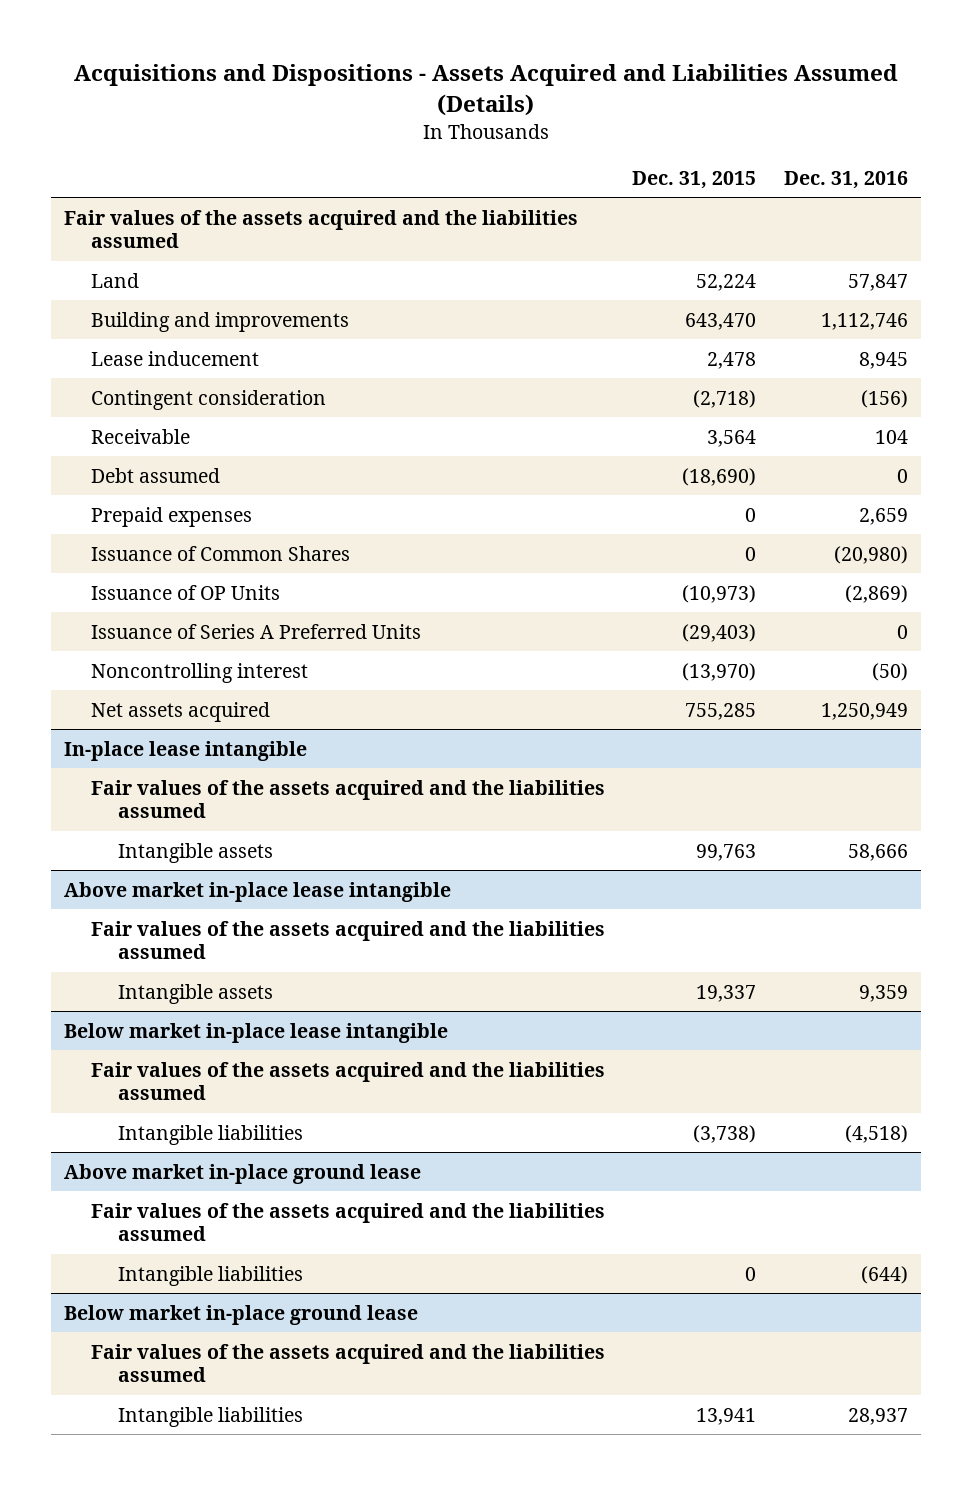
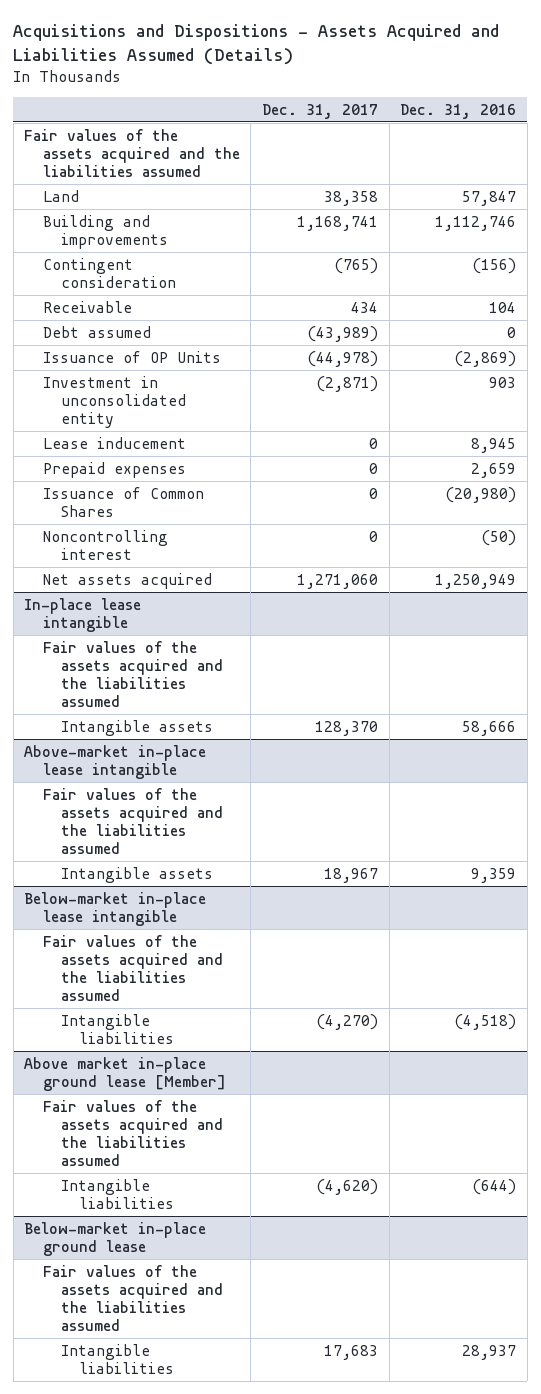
- | Dec. 31, 2015 | Dec. 31, 2016
+ | Dec. 31, 2017 | Dec. 31, 2016
moved up: Issuance of OP Units | (44,978) | (2,869)
+ Investment in unconsolidated entity | (2,871) | 903
moved down: Lease inducement | 0 | 8,945
- Issuance of Series A Preferred Units | (29,403) | 0
- Above market in-place lease intangible
+ Above-market in-place lease intangible
- Below market in-place lease intangible
+ Below-market in-place lease intangible
- Above market in-place ground lease
+ Above market in-place ground lease [Member]
- Below market in-place ground lease
+ Below-market in-place ground lease

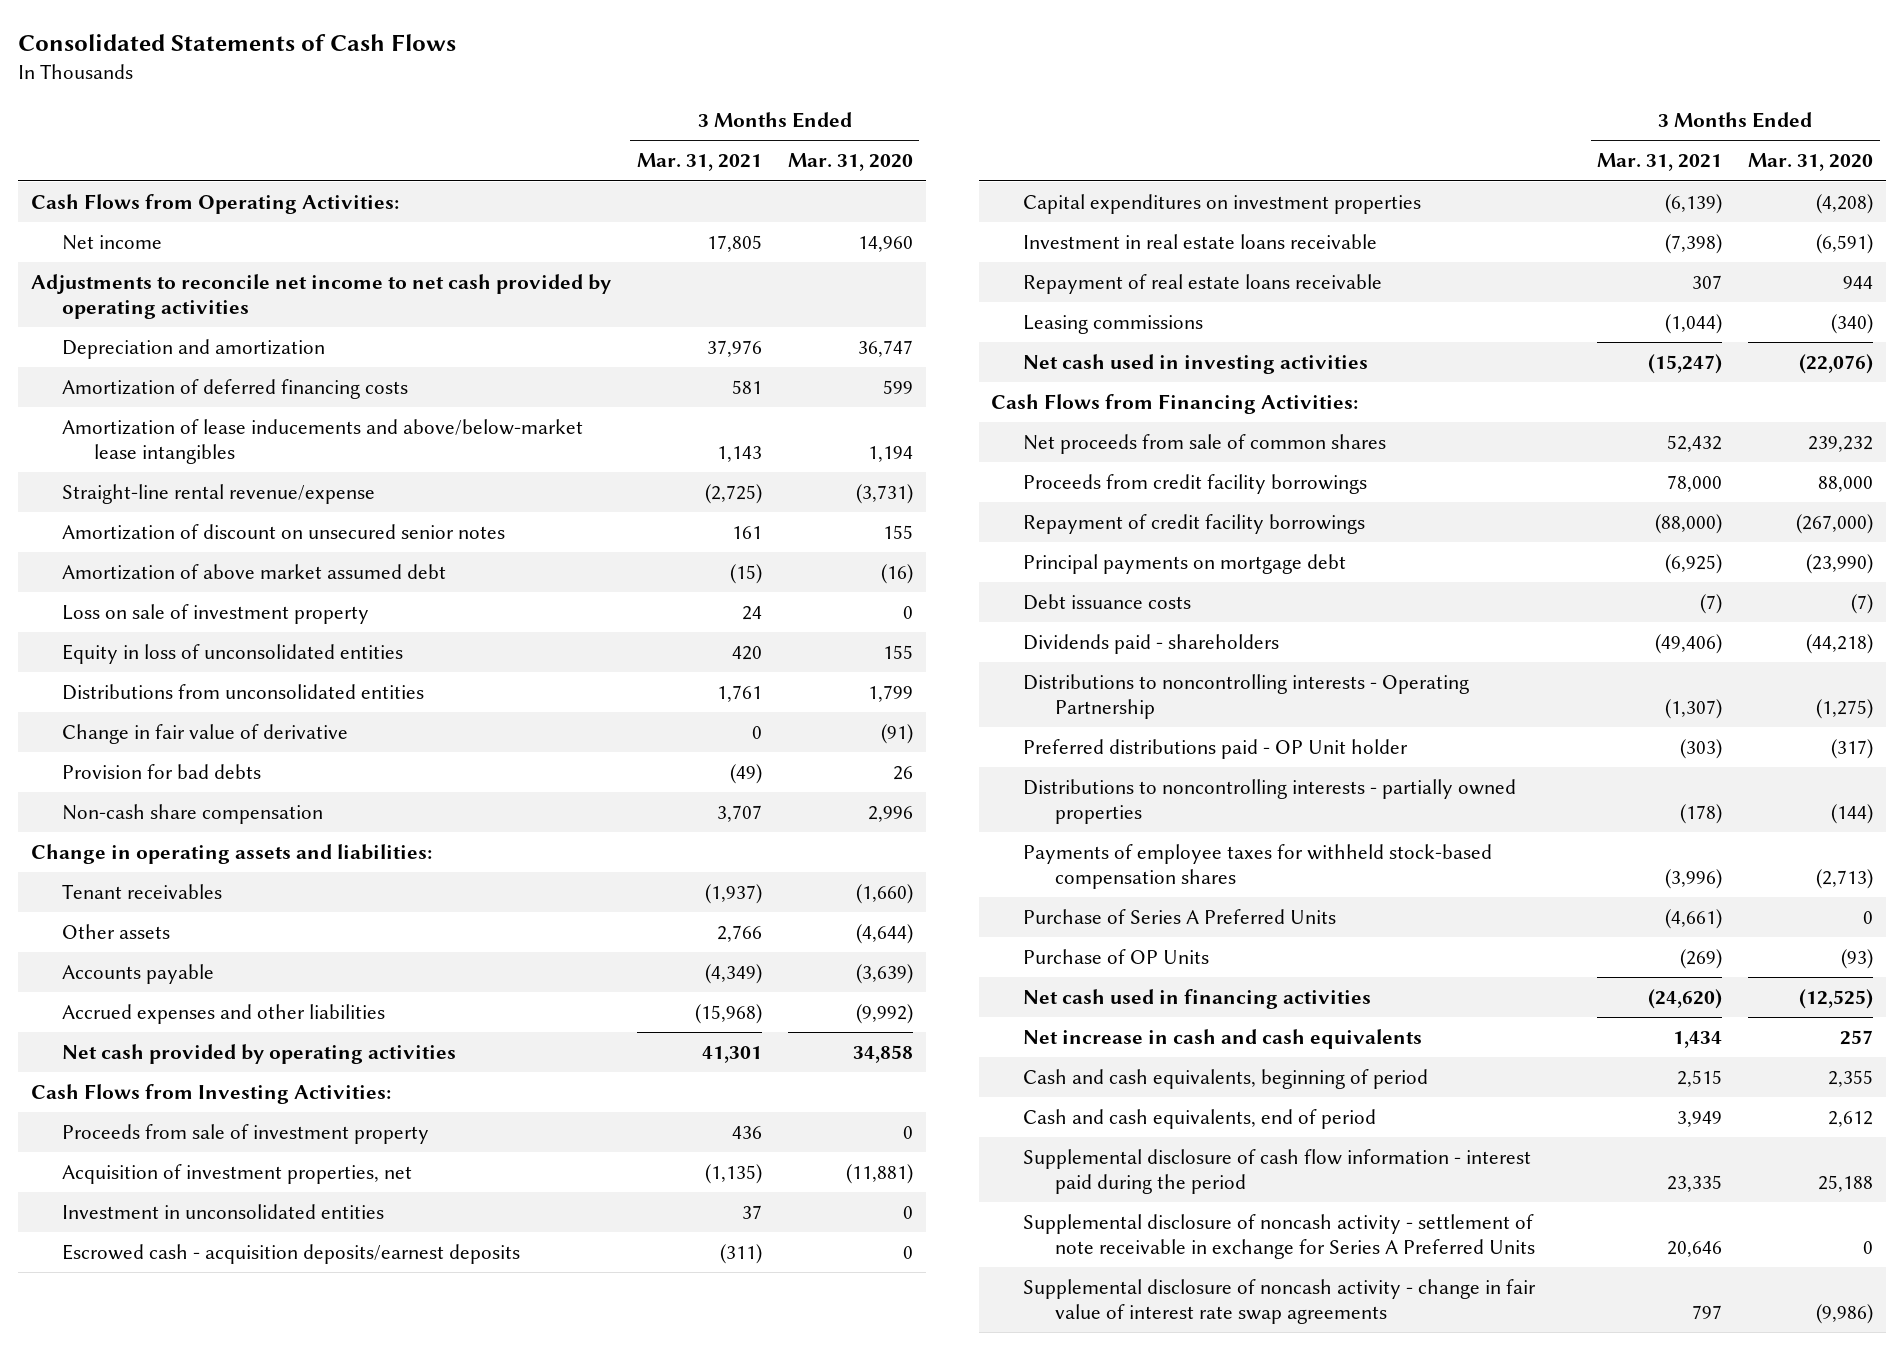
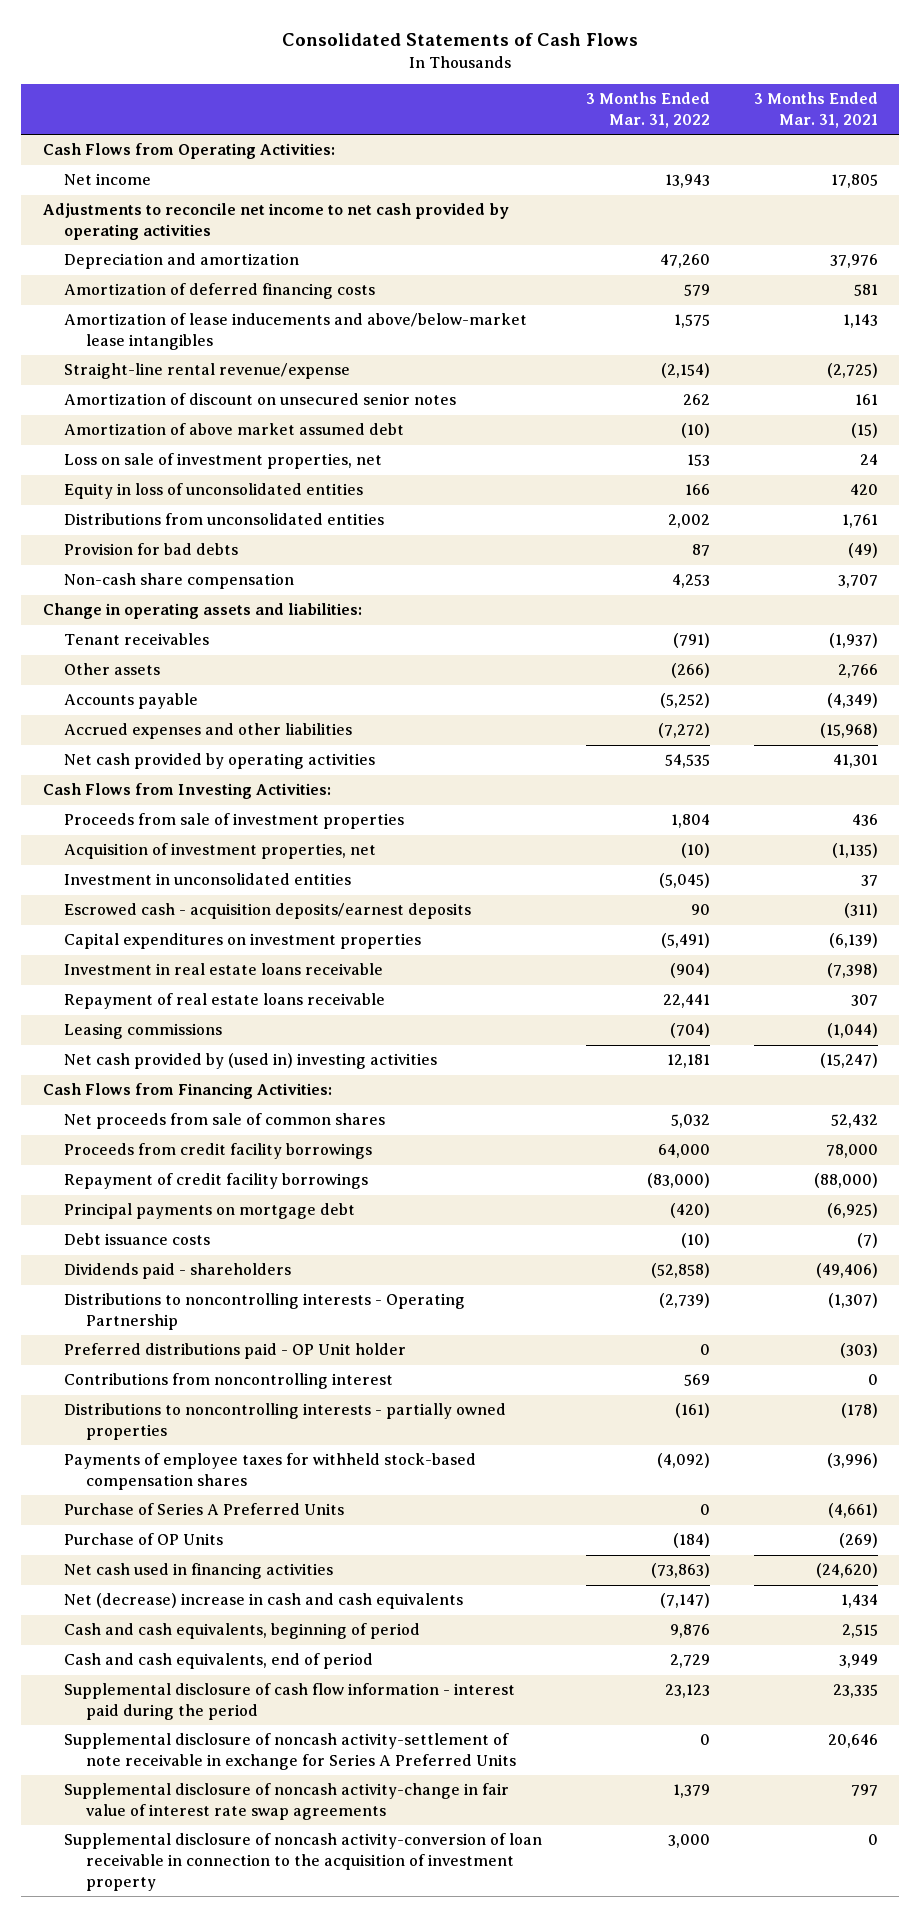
- | 3 Months Ended Mar. 31, 2021 | 3 Months Ended Mar. 31, 2020
+ | 3 Months Ended Mar. 31, 2022 | 3 Months Ended Mar. 31, 2021
- Loss on sale of investment property | 24 | 0
+ Loss on sale of investment properties, net | 153 | 24
- Change in fair value of derivative | 0 | (91)
- Proceeds from sale of investment property | 436 | 0
+ Proceeds from sale of investment properties | 1,804 | 436
- Net cash used in investing activities | (15,247) | (22,076)
+ Net cash provided by (used in) investing activities | 12,181 | (15,247)
+ Contributions from noncontrolling interest | 569 | 0
- Net increase in cash and cash equivalents | 1,434 | 257
+ Net (decrease) increase in cash and cash equivalents | (7,147) | 1,434
- Supplemental disclosure of noncash activity - settlement of note receivable in exchange for Series A Preferred Units | 20,646 | 0
- Supplemental disclosure of noncash activity - change in fair value of interest rate swap agreements | 797 | (9,986)
+ Supplemental disclosure of noncash activity-settlement of note receivable in exchange for Series A Preferred Units | 0 | 20,646
+ Supplemental disclosure of noncash activity-change in fair value of interest rate swap agreements | 1,379 | 797
+ Supplemental disclosure of noncash activity-conversion of loan receivable in connection to the acquisition of investment property | 3,000 | 0

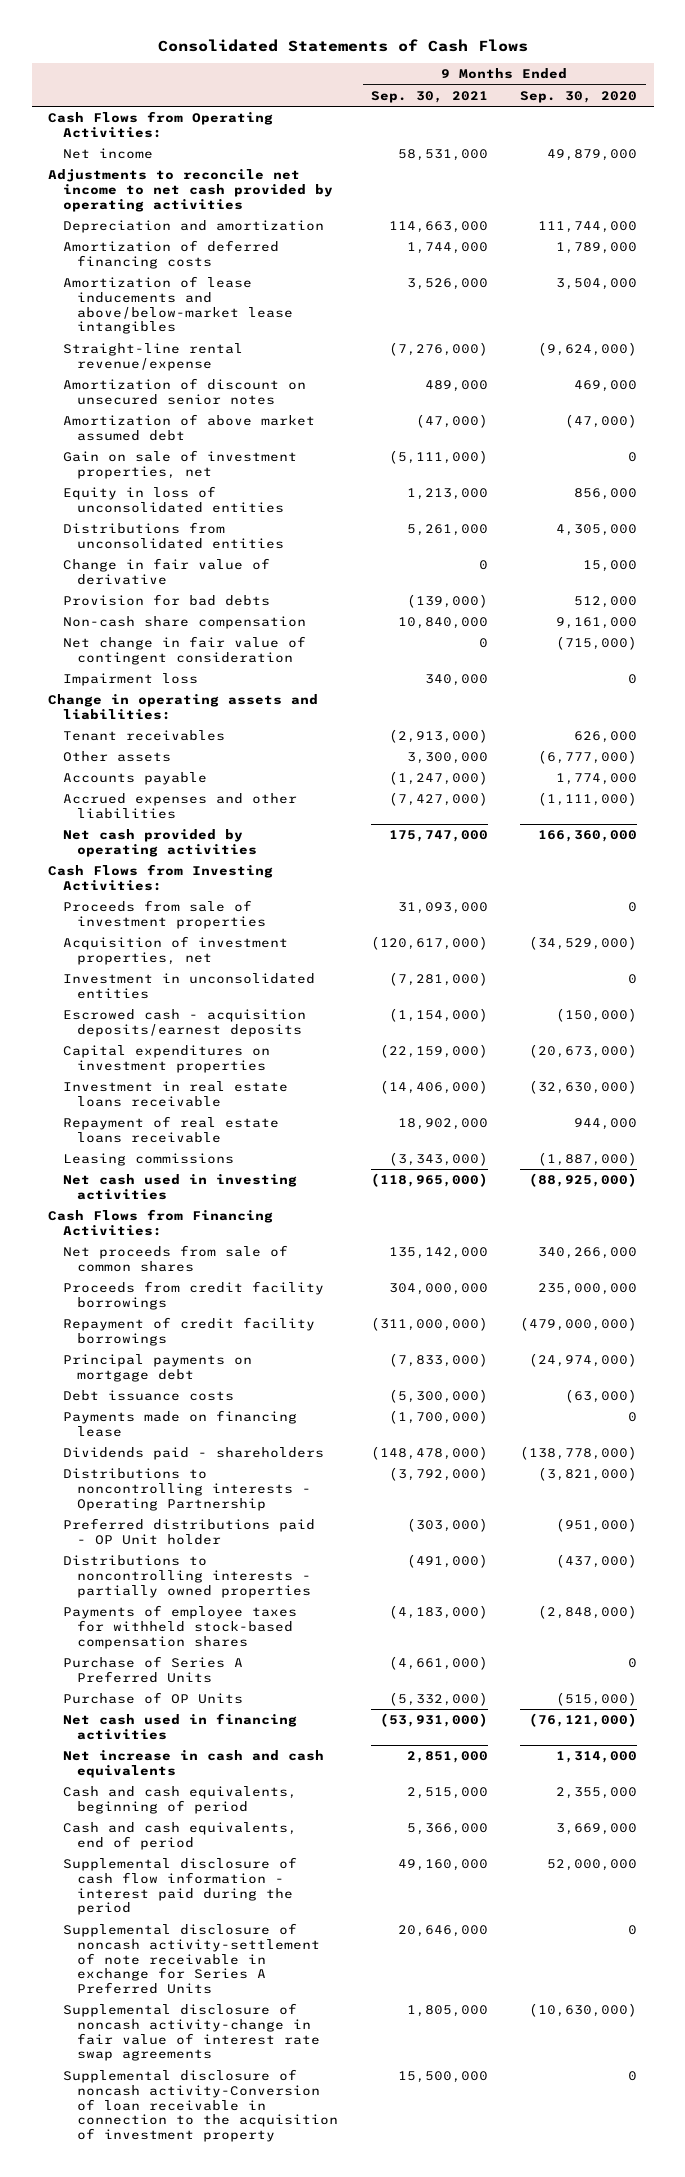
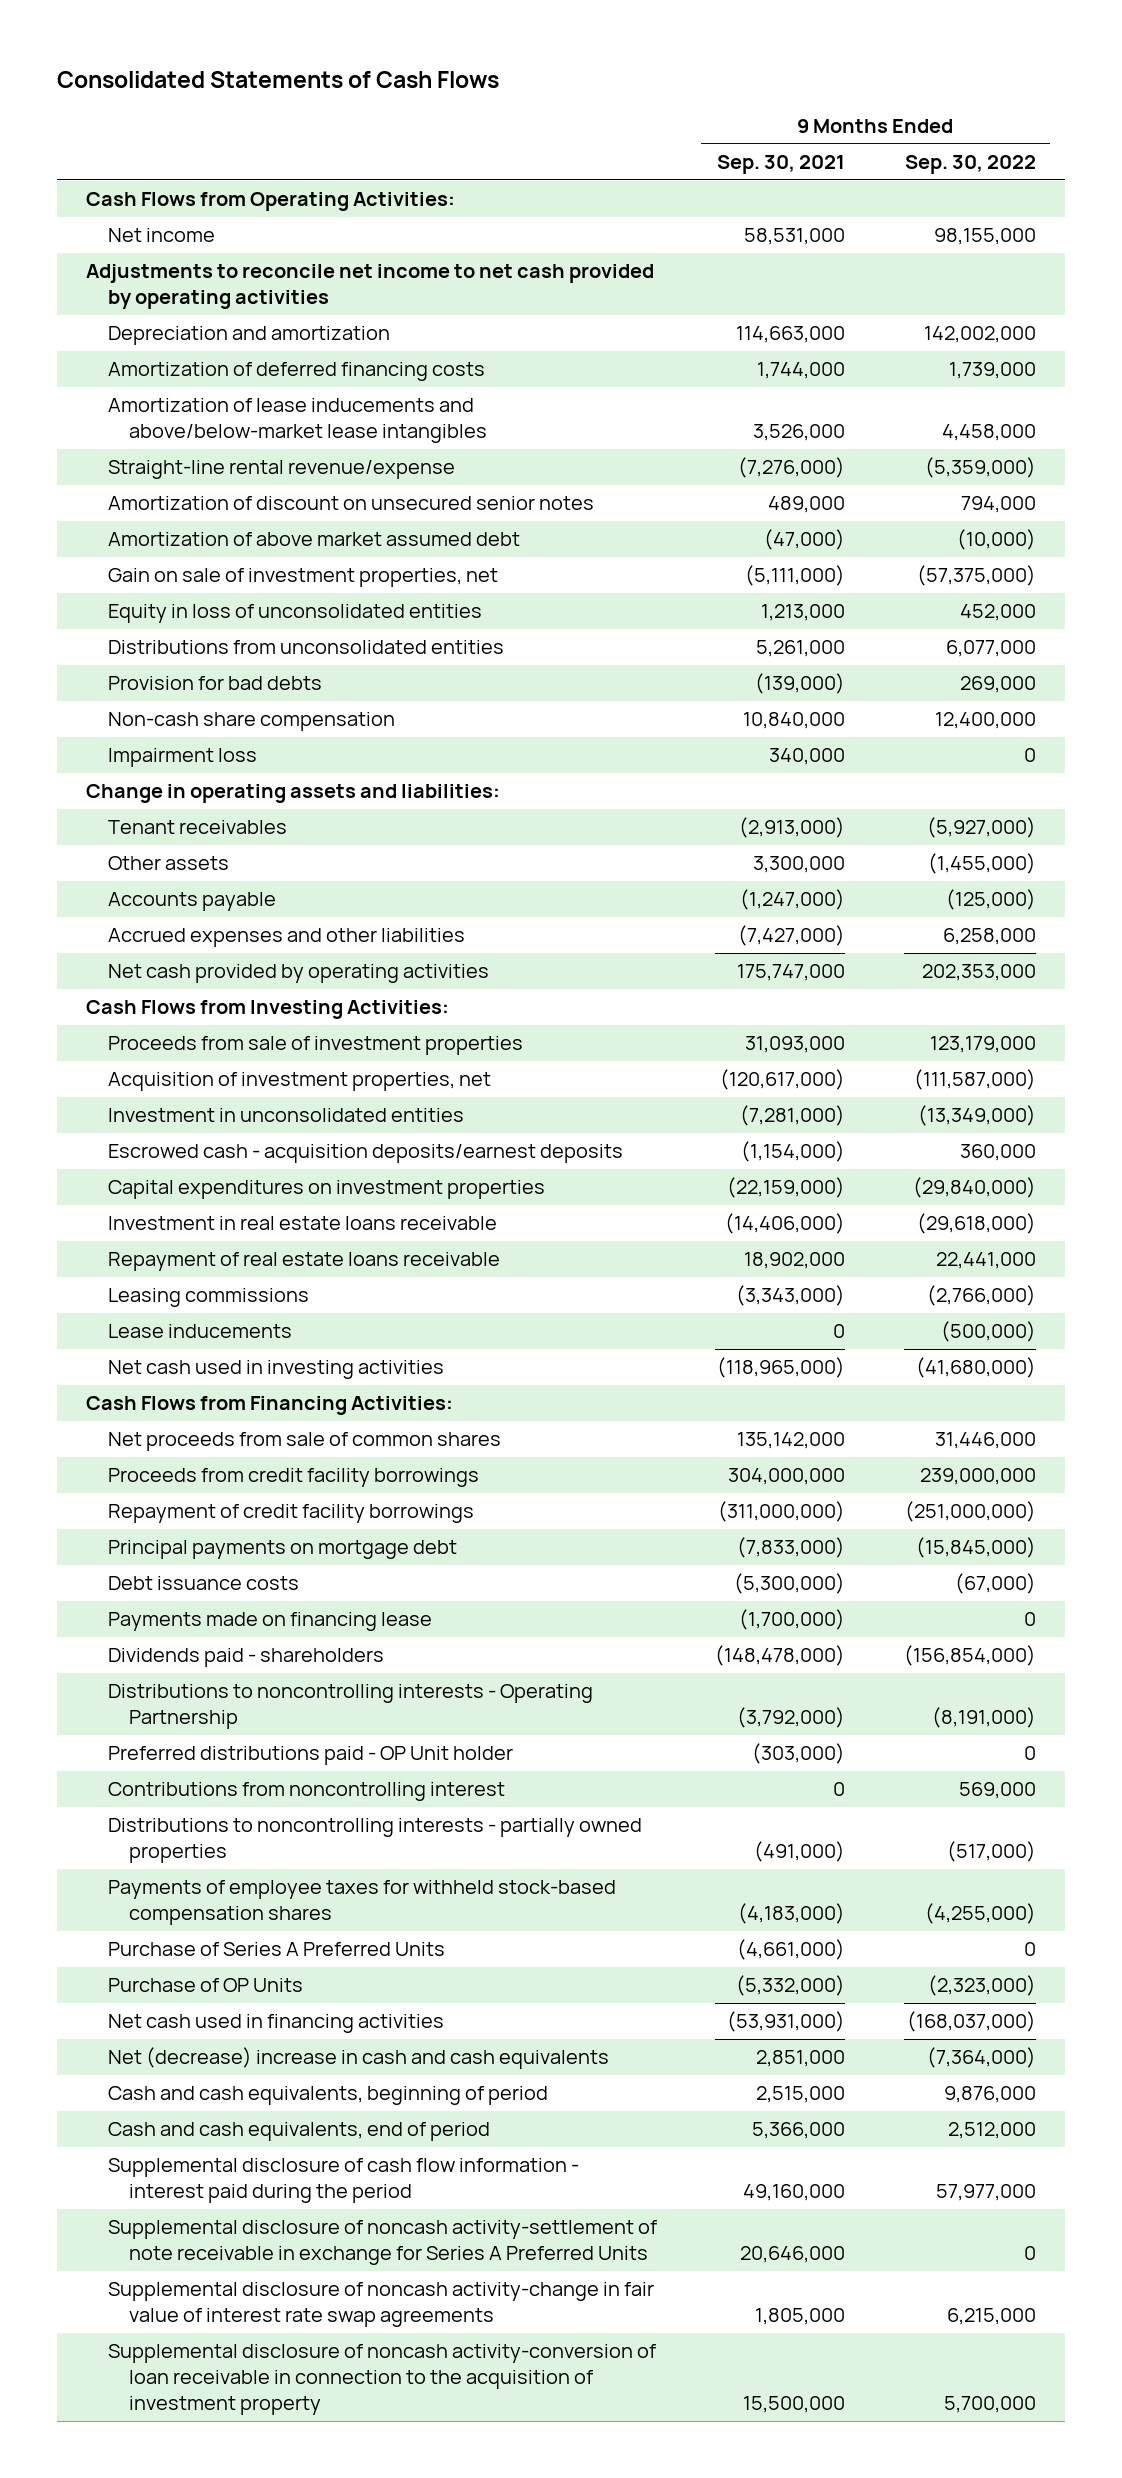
- | 9 Months Ended Sep. 30, 2021 | 9 Months Ended Sep. 30, 2020
+ | 9 Months Ended Sep. 30, 2021 | 9 Months Ended Sep. 30, 2022
- Change in fair value of derivative | 0 | 15,000
- Net change in fair value of contingent consideration | 0 | (715,000)
+ Lease inducements | 0 | (500,000)
+ Contributions from noncontrolling interest | 0 | 569,000
- Net increase in cash and cash equivalents | 2,851,000 | 1,314,000
+ Net (decrease) increase in cash and cash equivalents | 2,851,000 | (7,364,000)
- Supplemental disclosure of noncash activity-Conversion of loan receivable in connection to the acquisition of investment property | 15,500,000 | 0
+ Supplemental disclosure of noncash activity-conversion of loan receivable in connection to the acquisition of investment property | 15,500,000 | 5,700,000

